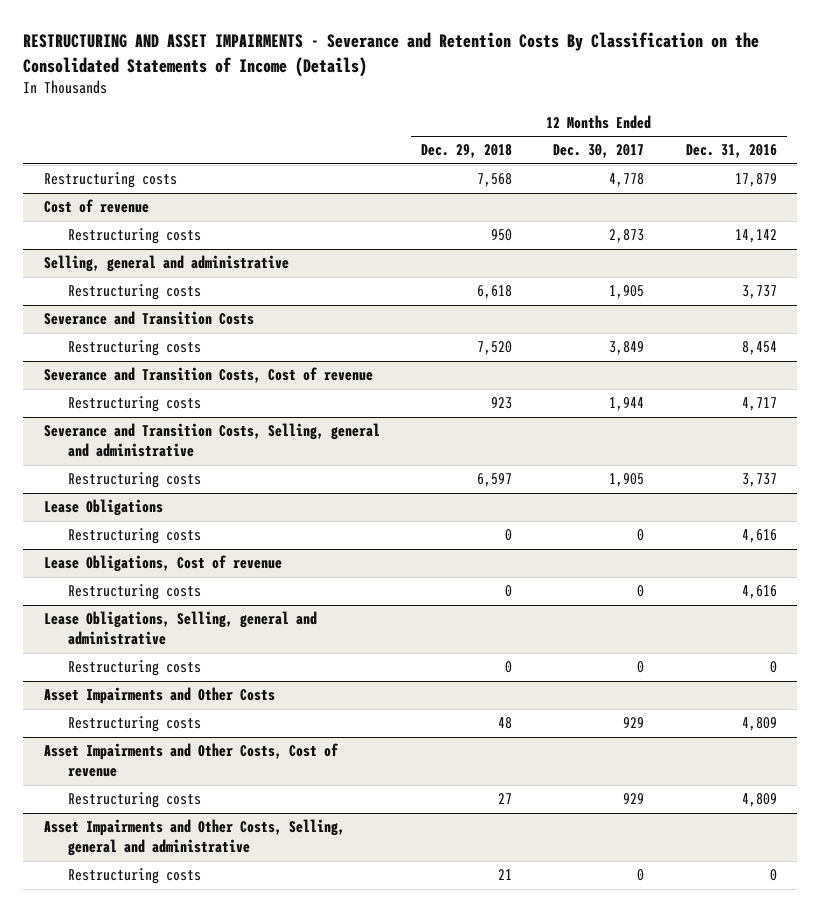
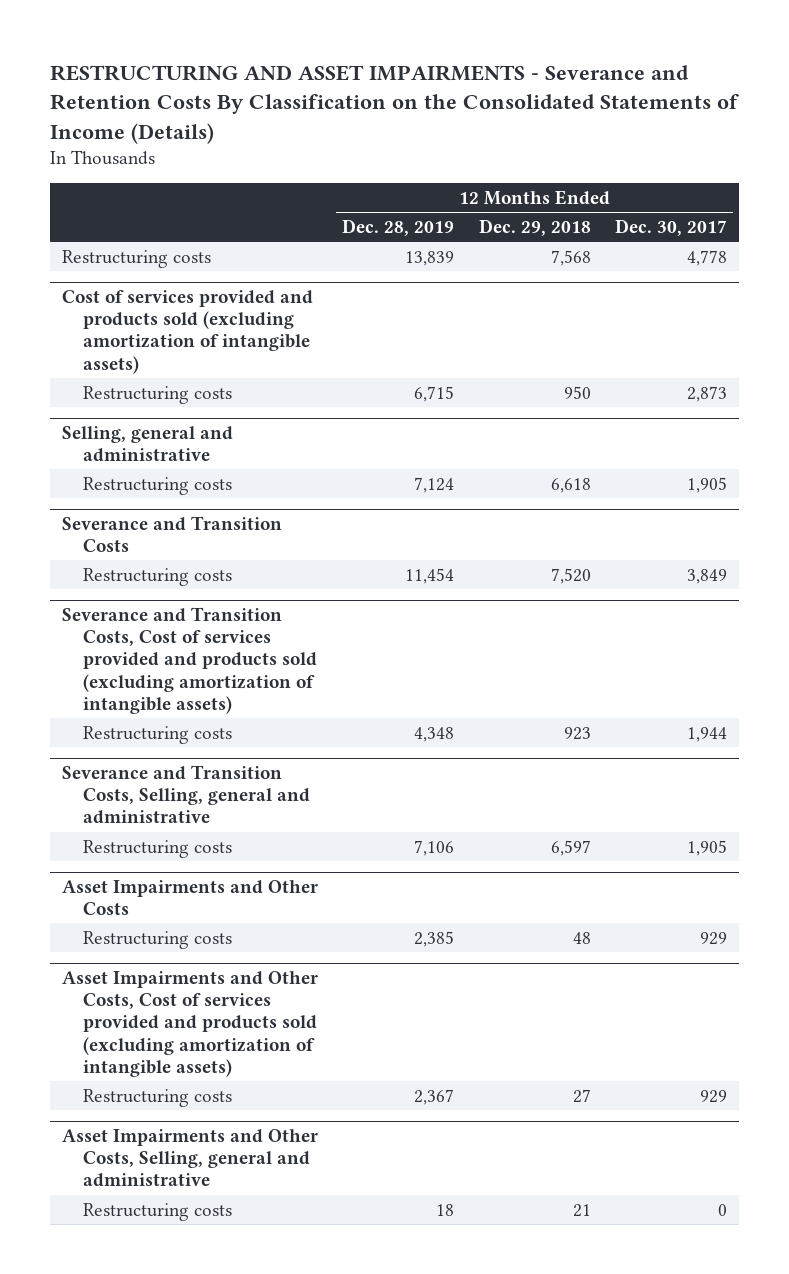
- | 12 Months Ended Dec. 29, 2018 | 12 Months Ended Dec. 30, 2017 | 12 Months Ended Dec. 31, 2016
+ | 12 Months Ended Dec. 28, 2019 | 12 Months Ended Dec. 29, 2018 | 12 Months Ended Dec. 30, 2017
- Cost of revenue
+ Cost of services provided and products sold (excluding amortization of intangible assets)
- Severance and Transition Costs, Cost of revenue
+ Severance and Transition Costs, Cost of services provided and products sold (excluding amortization of intangible assets)
- Lease Obligations
- Restructuring costs | 0 | 0 | 4,616
- Lease Obligations, Cost of revenue
- Restructuring costs | 0 | 0 | 4,616
- Lease Obligations, Selling, general and administrative
- Restructuring costs | 0 | 0 | 0
- Asset Impairments and Other Costs, Cost of revenue
+ Asset Impairments and Other Costs, Cost of services provided and products sold (excluding amortization of intangible assets)

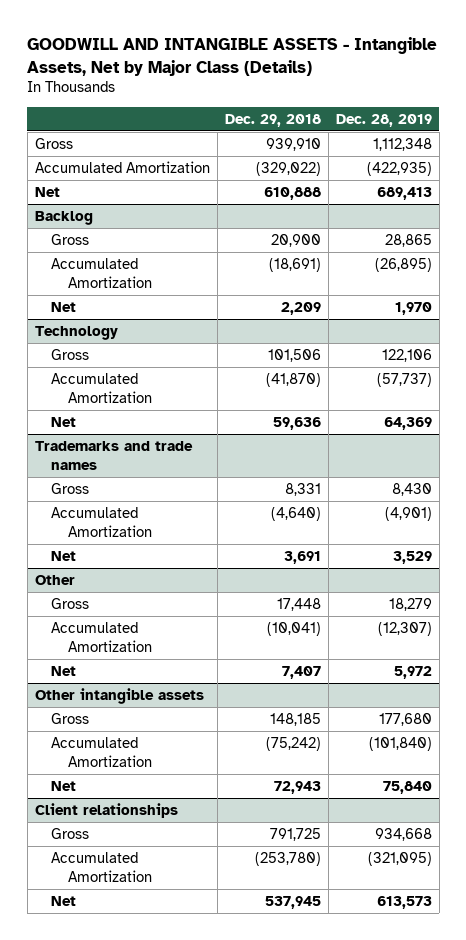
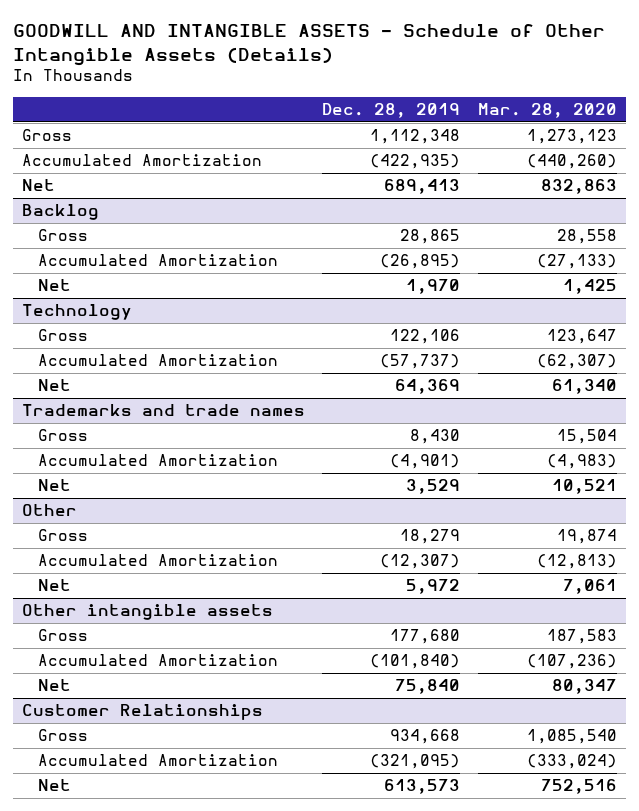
- GOODWILL AND INTANGIBLE ASSETS - Intangible Assets, Net by Major Class (Details)
+ GOODWILL AND INTANGIBLE ASSETS - Schedule of Other Intangible Assets (Details)
- | Dec. 29, 2018 | Dec. 28, 2019
+ | Dec. 28, 2019 | Mar. 28, 2020
- Client relationships
+ Customer Relationships

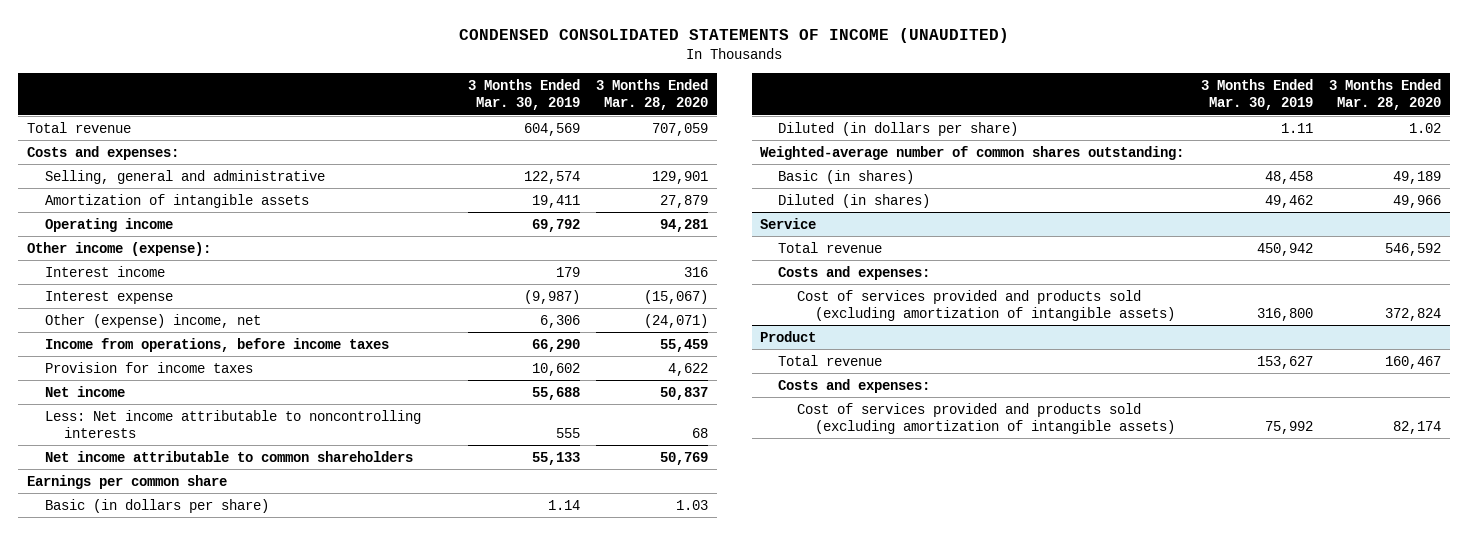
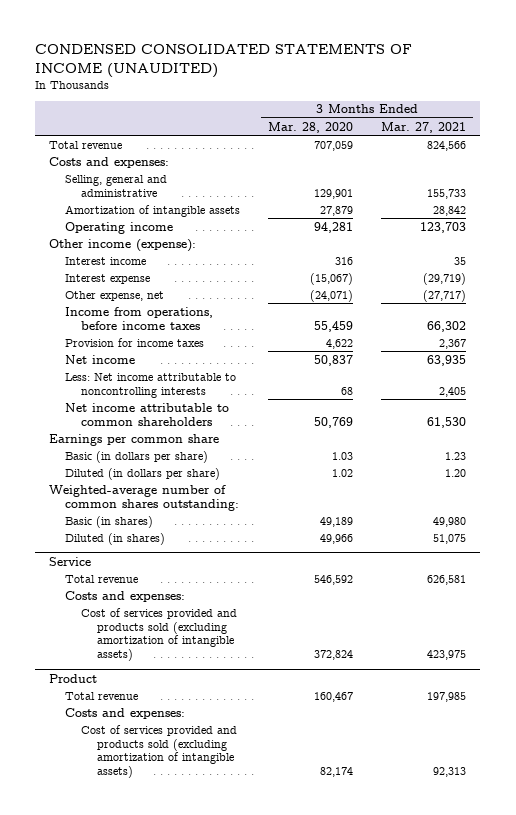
- | 3 Months Ended Mar. 30, 2019 | 3 Months Ended Mar. 28, 2020
+ | 3 Months Ended Mar. 28, 2020 | 3 Months Ended Mar. 27, 2021
- Other (expense) income, net | 6,306 | (24,071)
+ Other expense, net | (24,071) | (27,717)

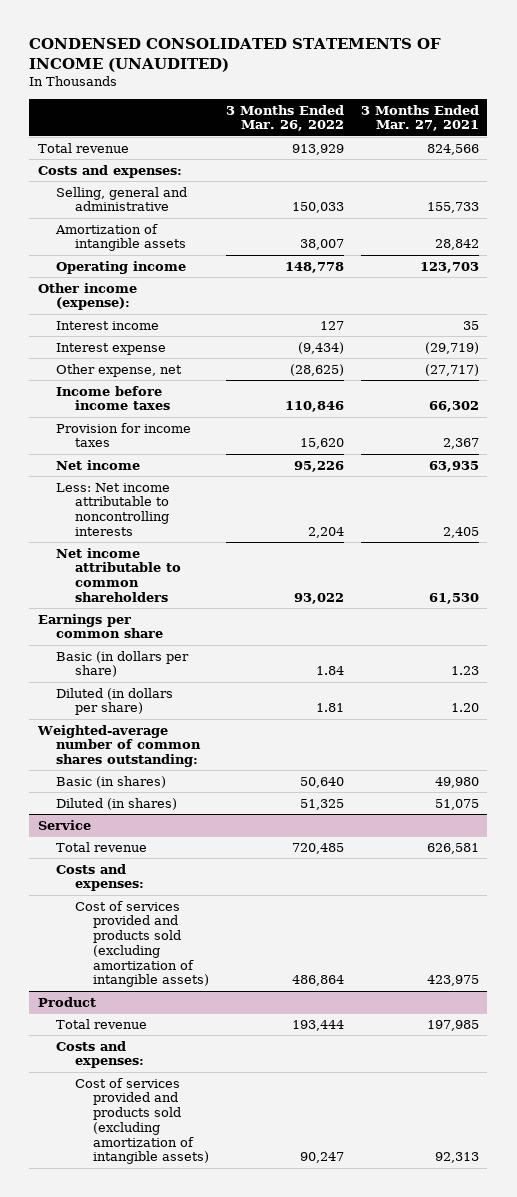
- | 3 Months Ended Mar. 28, 2020 | 3 Months Ended Mar. 27, 2021
+ | 3 Months Ended Mar. 26, 2022 | 3 Months Ended Mar. 27, 2021
- Income from operations, before income taxes | 55,459 | 66,302
+ Income before income taxes | 110,846 | 66,302

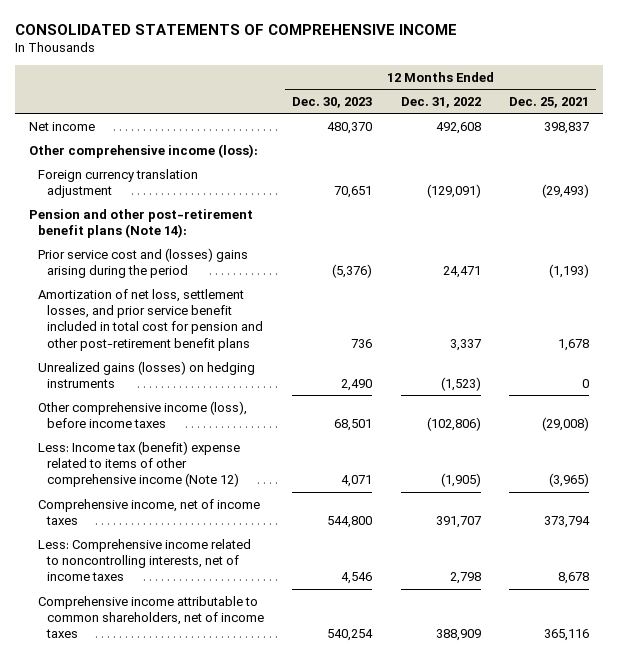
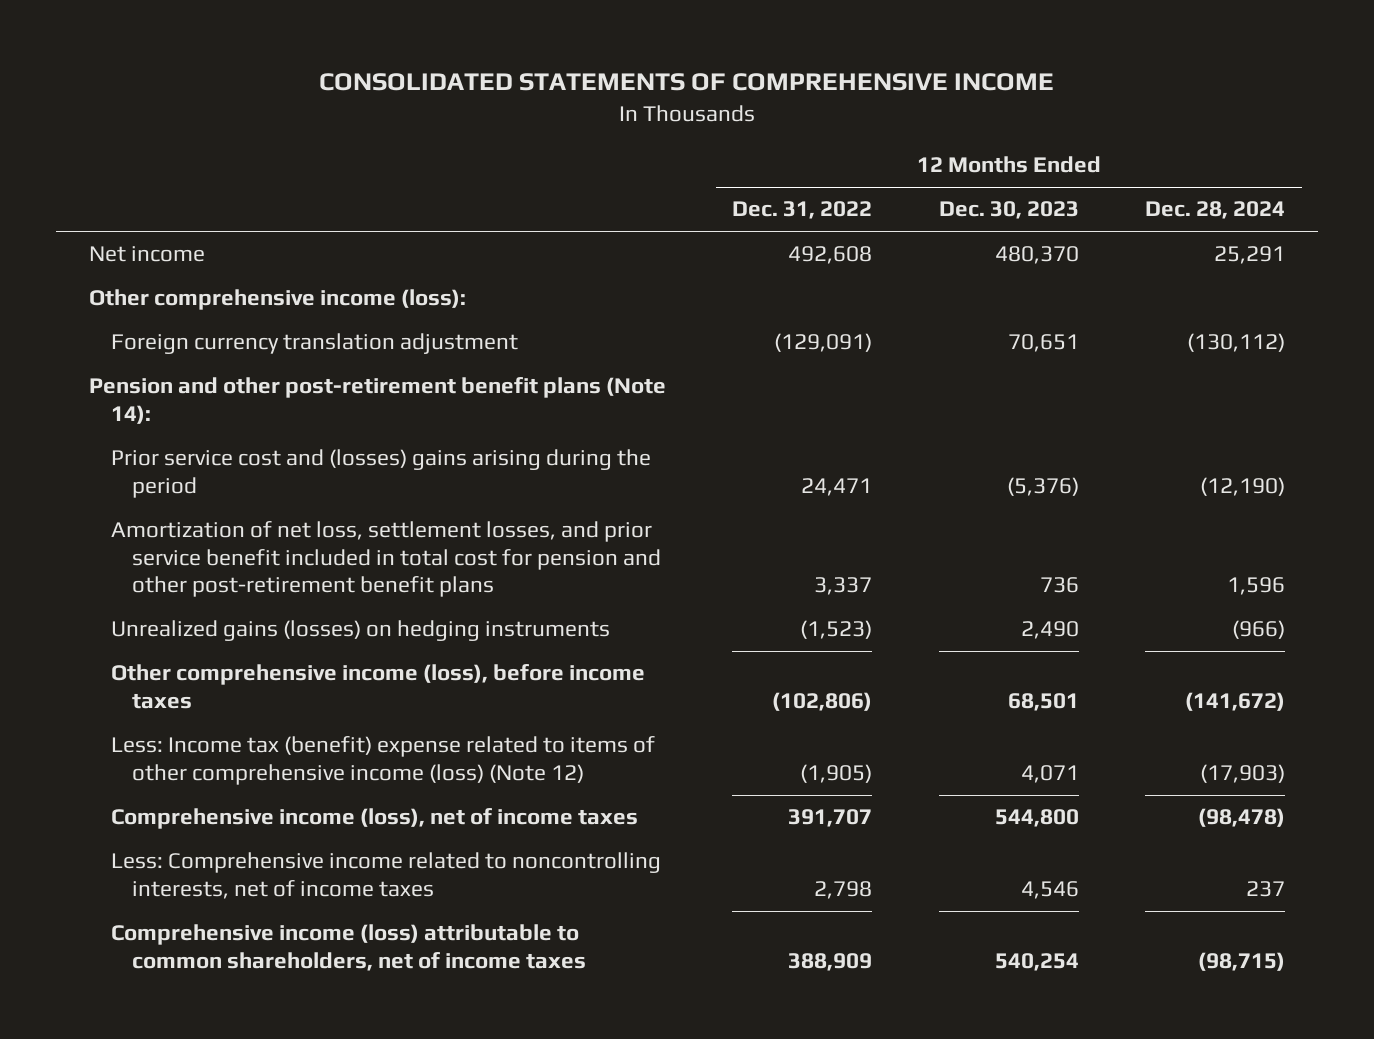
- | 12 Months Ended Dec. 30, 2023 | 12 Months Ended Dec. 31, 2022 | 12 Months Ended Dec. 25, 2021
+ | 12 Months Ended Dec. 31, 2022 | 12 Months Ended Dec. 30, 2023 | 12 Months Ended Dec. 28, 2024
- Less: Income tax (benefit) expense related to items of other comprehensive income (Note 12) | 4,071 | (1,905) | (3,965)
- Comprehensive income, net of income taxes | 544,800 | 391,707 | 373,794
+ Less: Income tax (benefit) expense related to items of other comprehensive income (loss) (Note 12) | (1,905) | 4,071 | (17,903)
+ Comprehensive income (loss), net of income taxes | 391,707 | 544,800 | (98,478)
- Comprehensive income attributable to common shareholders, net of income taxes | 540,254 | 388,909 | 365,116
+ Comprehensive income (loss) attributable to common shareholders, net of income taxes | 388,909 | 540,254 | (98,715)

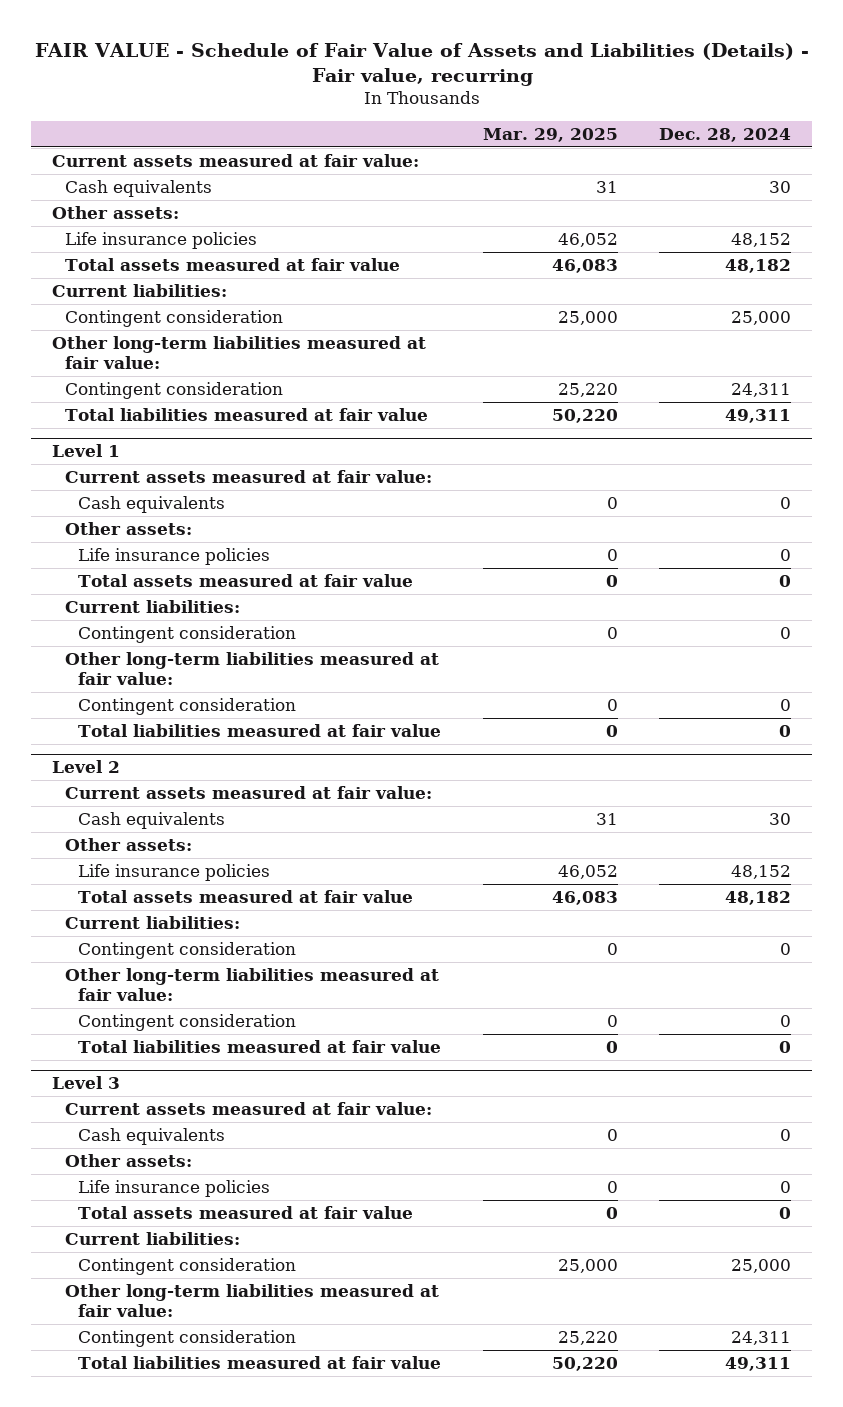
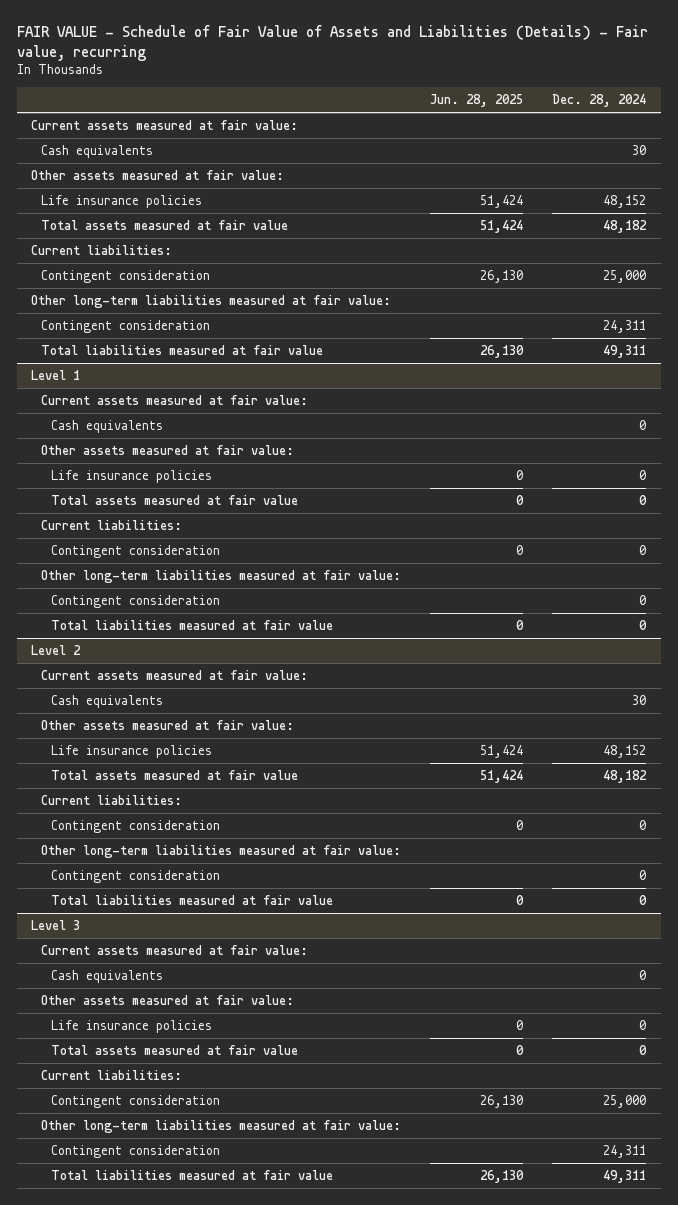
- | Mar. 29, 2025 | Dec. 28, 2024
+ | Jun. 28, 2025 | Dec. 28, 2024
- Other assets:
+ Other assets measured at fair value:
@ Level 1
- Other assets:
+ Other assets measured at fair value:
@ Level 2
- Other assets:
+ Other assets measured at fair value:
@ Level 3
- Other assets:
+ Other assets measured at fair value:

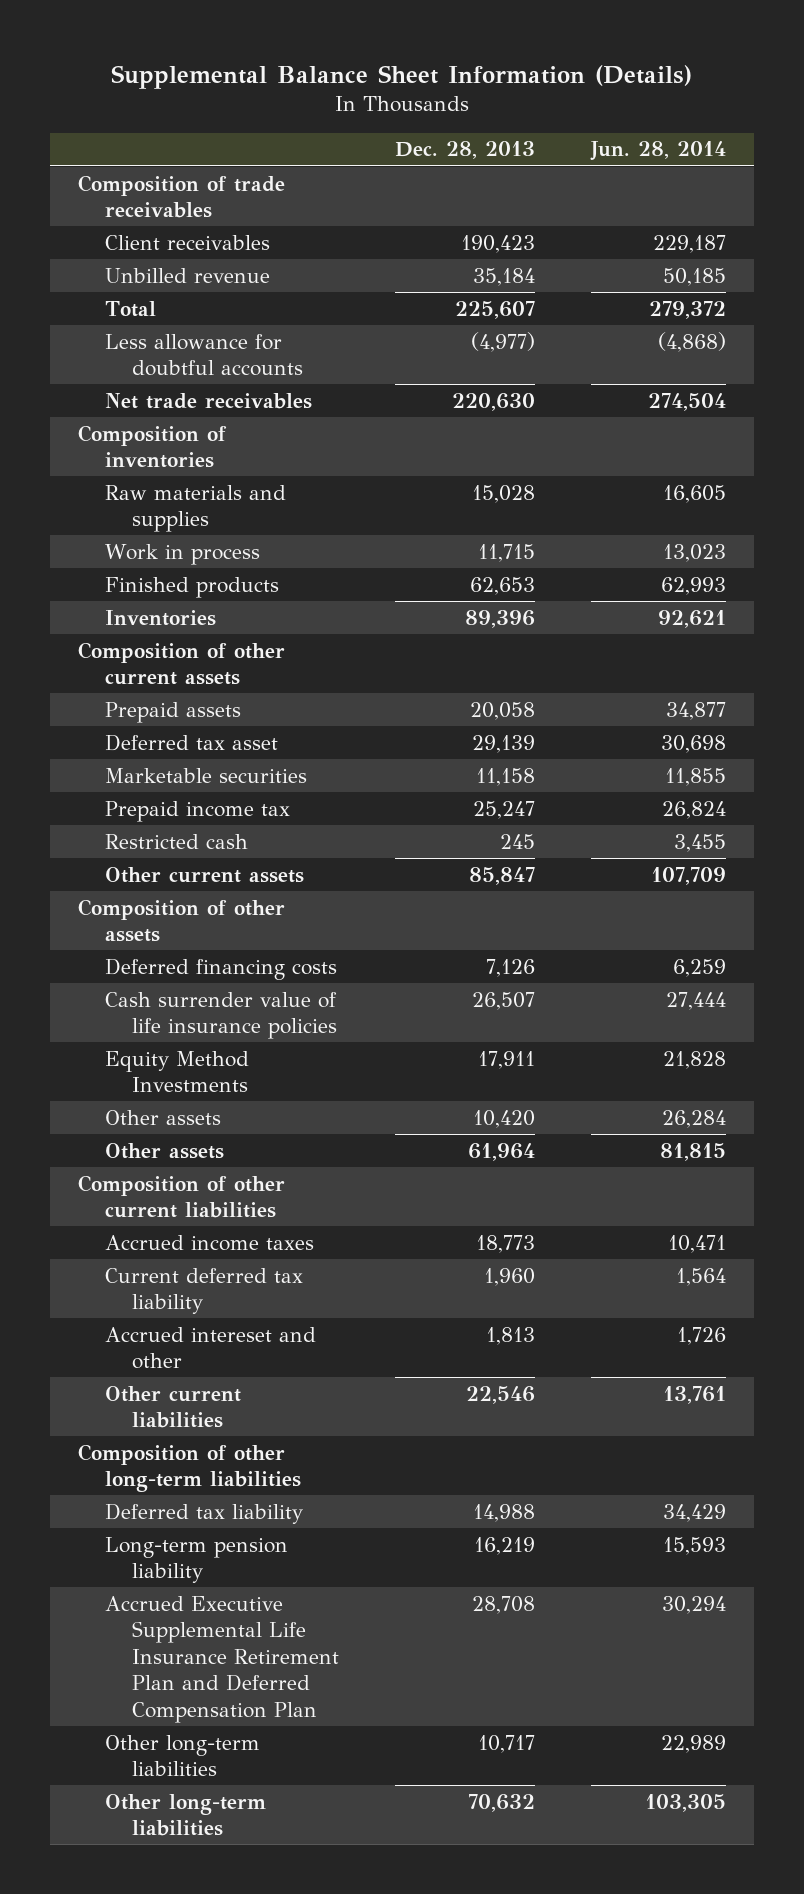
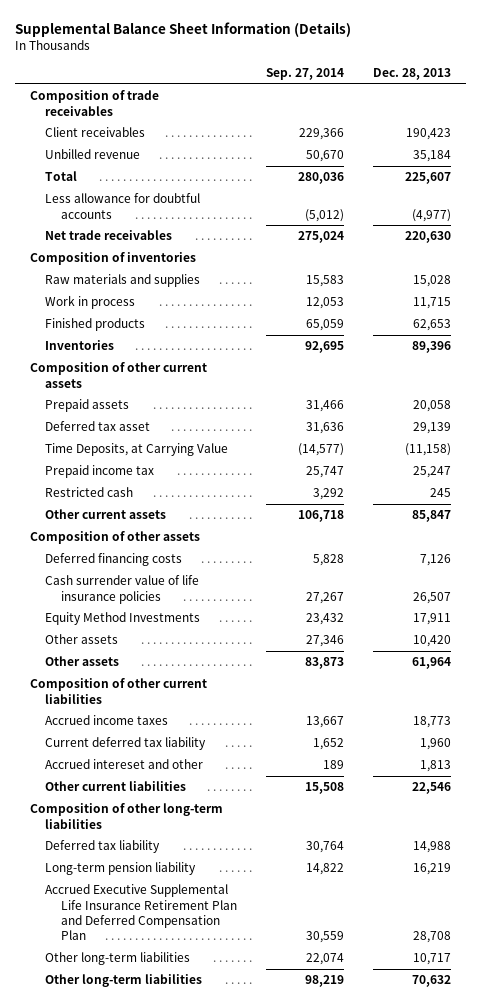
- | Dec. 28, 2013 | Jun. 28, 2014
+ | Sep. 27, 2014 | Dec. 28, 2013
- Marketable securities | 11,158 | 11,855
+ Time Deposits, at Carrying Value | (14,577) | (11,158)

